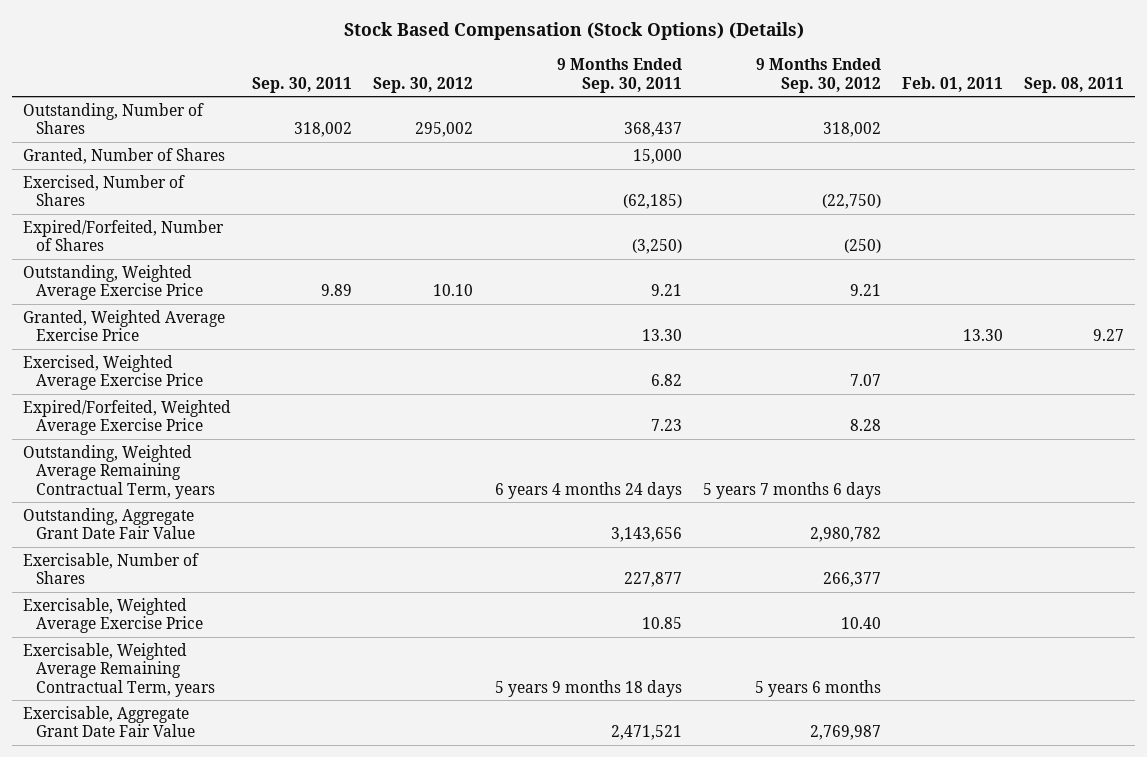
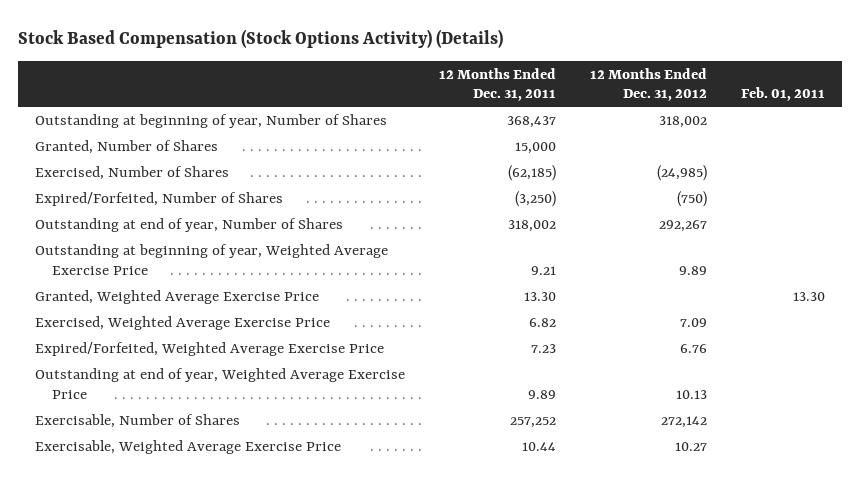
- Stock Based Compensation (Stock Options) (Details)
+ Stock Based Compensation (Stock Options Activity) (Details)
- | Sep. 30, 2011 | Sep. 30, 2012 | 9 Months Ended Sep. 30, 2011 | 9 Months Ended Sep. 30, 2012 | Feb. 01, 2011 | Sep. 08, 2011
+ | 12 Months Ended Dec. 31, 2011 | 12 Months Ended Dec. 31, 2012 | Feb. 01, 2011
- Outstanding, Number of Shares | 318,002 | 295,002 | 368,437 | 318,002 | |
+ Outstanding at beginning of year, Number of Shares | 368,437 | 318,002 |
- Outstanding, Weighted Average Exercise Price | 9.89 | 10.10 | 9.21 | 9.21 | |
+ Outstanding at end of year, Number of Shares | 318,002 | 292,267 |
+ Outstanding at beginning of year, Weighted Average Exercise Price | 9.21 | 9.89 |
- Outstanding, Weighted Average Remaining Contractual Term, years | | | 6 years 4 months 24 days | 5 years 7 months 6 days | |
- Outstanding, Aggregate Grant Date Fair Value | | | 3,143,656 | 2,980,782 | |
+ Outstanding at end of year, Weighted Average Exercise Price | 9.89 | 10.13 |
- Exercisable, Weighted Average Remaining Contractual Term, years | | | 5 years 9 months 18 days | 5 years 6 months | |
- Exercisable, Aggregate Grant Date Fair Value | | | 2,471,521 | 2,769,987 | |

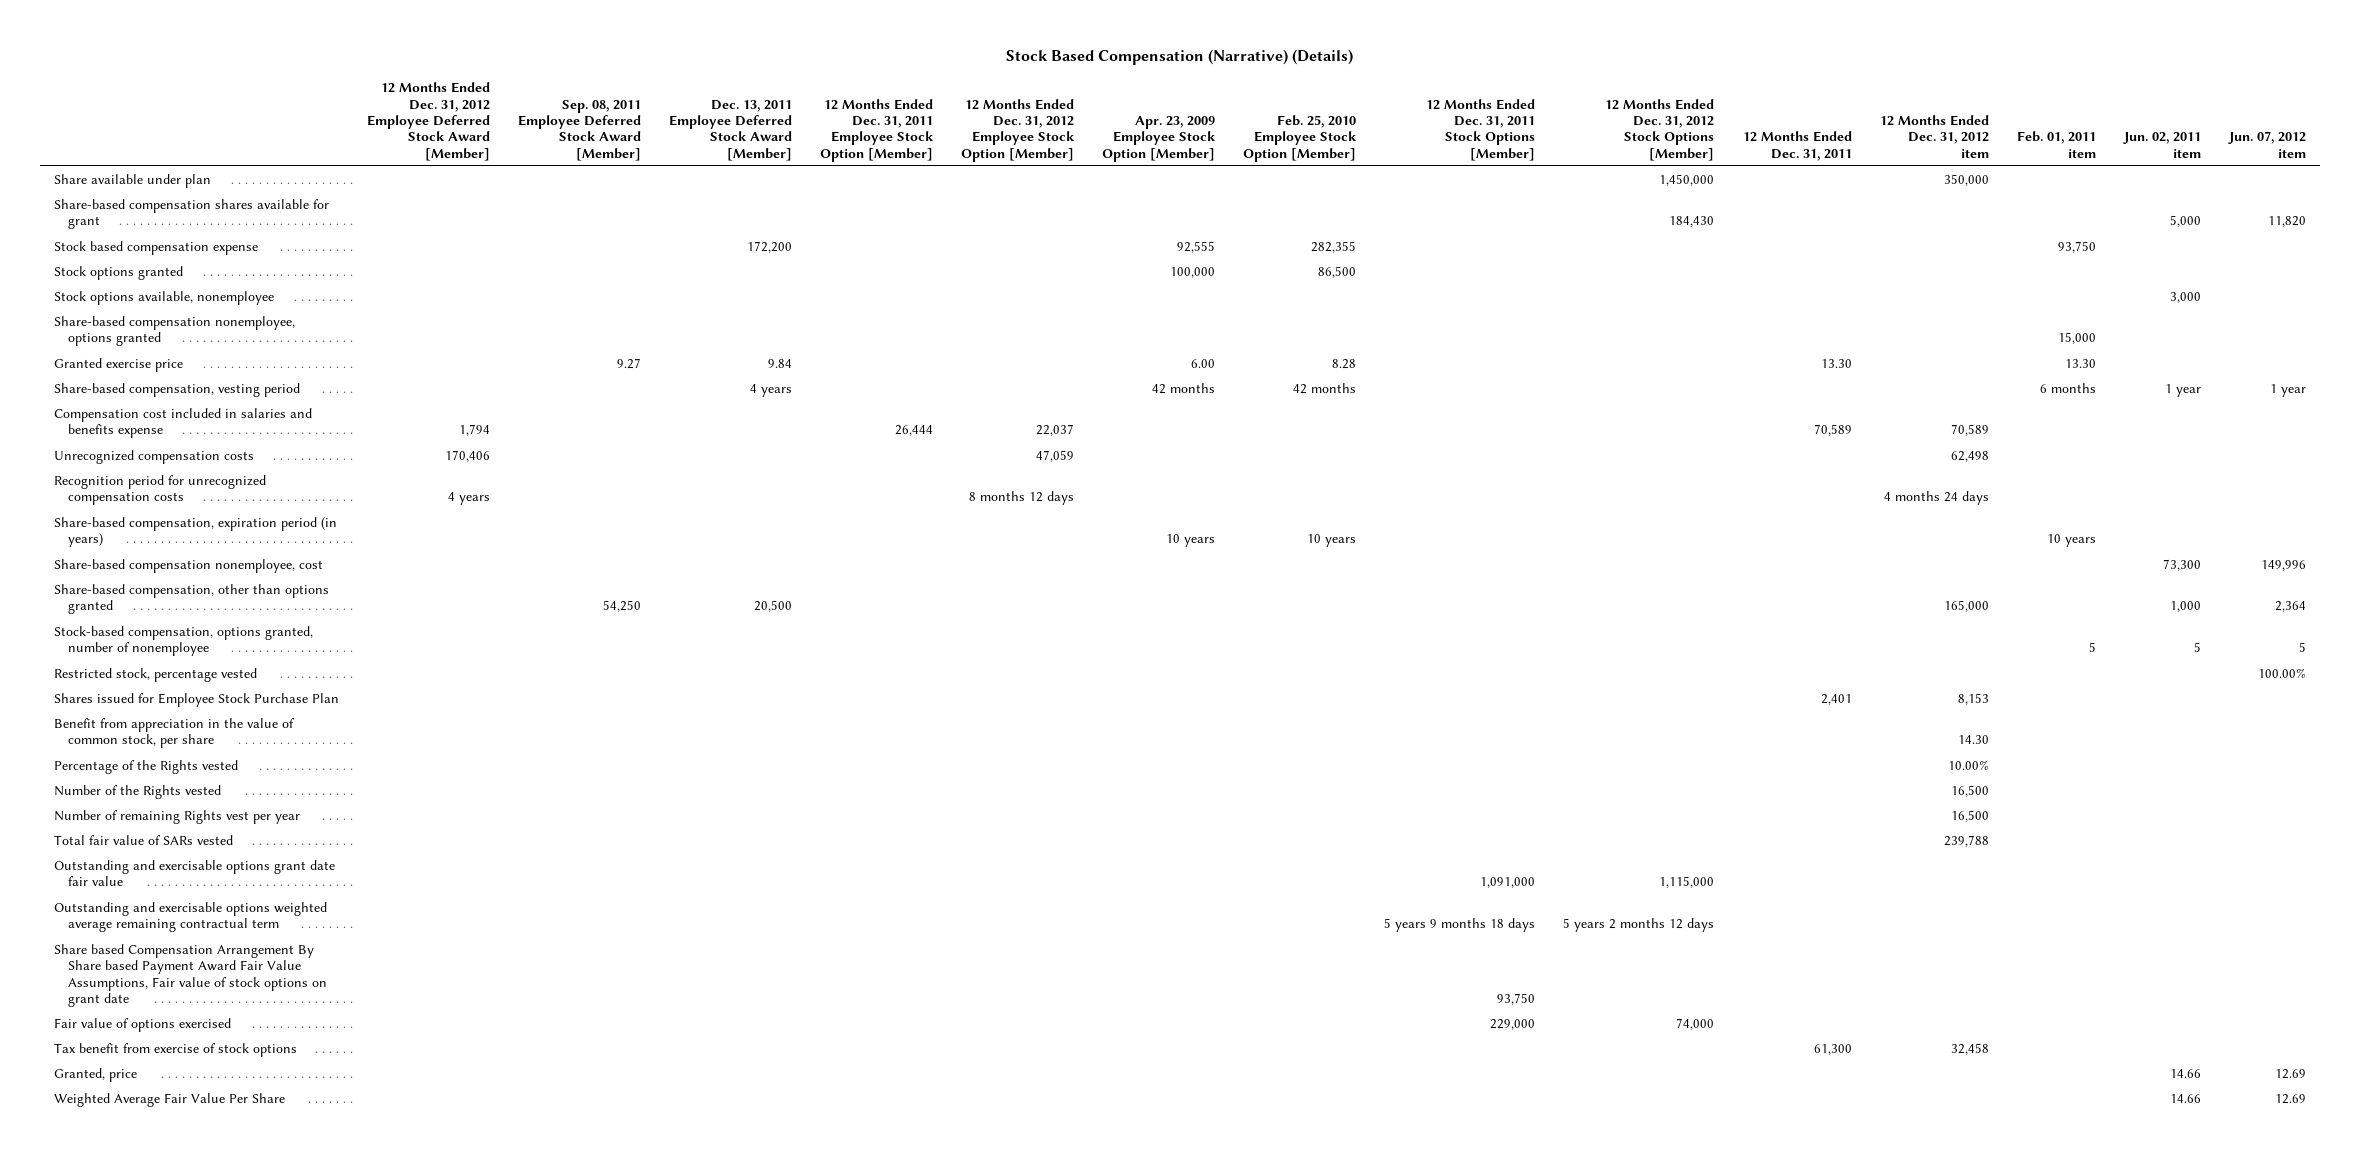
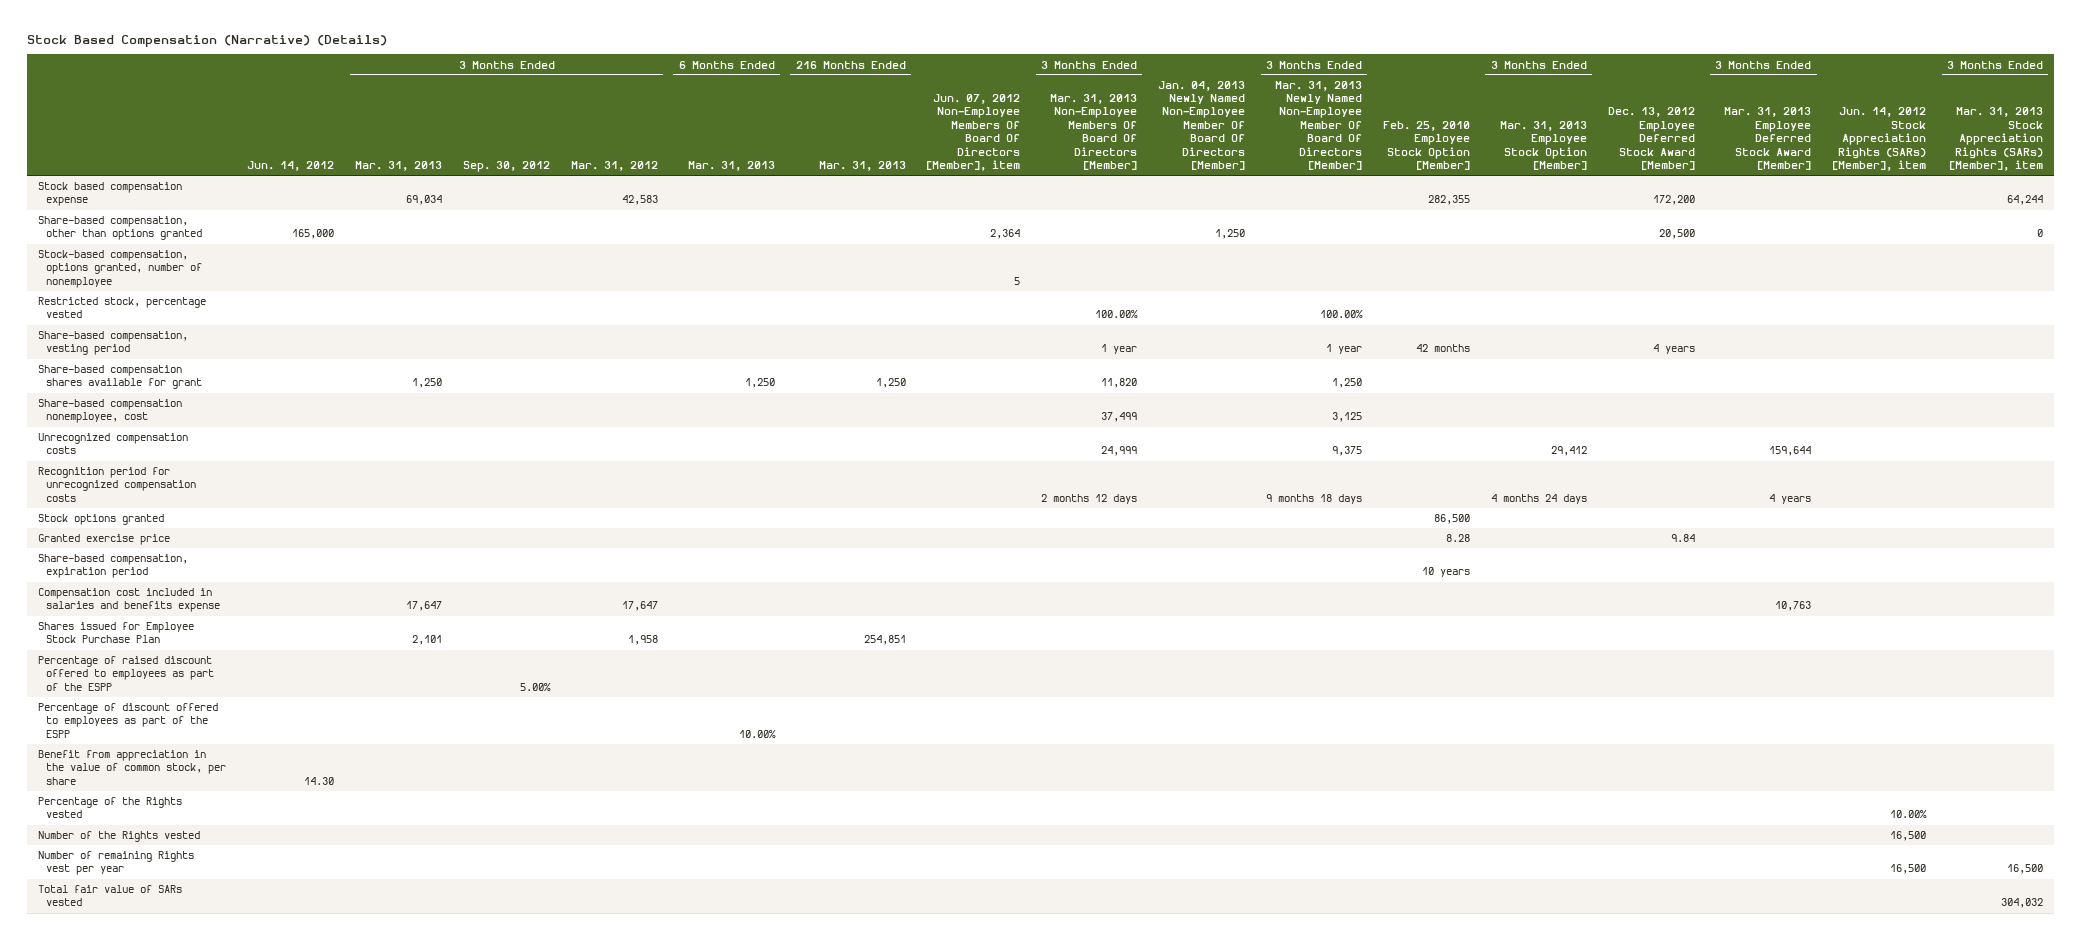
- | 12 Months Ended Dec. 31, 2012 Employee Deferred Stock Award [Member] | Sep. 08, 2011 Employee Deferred Stock Award [Member] | Dec. 13, 2011 Employee Deferred Stock Award [Member] | 12 Months Ended Dec. 31, 2011 Employee Stock Option [Member] | 12 Months Ended Dec. 31, 2012 Employee Stock Option [Member] | Apr. 23, 2009 Employee Stock Option [Member] | Feb. 25, 2010 Employee Stock Option [Member] | 12 Months Ended Dec. 31, 2011 Stock Options [Member] | 12 Months Ended Dec. 31, 2012 Stock Options [Member] | 12 Months Ended Dec. 31, 2011 | 12 Months Ended Dec. 31, 2012 item | Feb. 01, 2011 item | Jun. 02, 2011 item | Jun. 07, 2012 item
+ | Jun. 14, 2012 | 3 Months Ended Mar. 31, 2013 | 3 Months Ended Sep. 30, 2012 | 3 Months Ended Mar. 31, 2012 | 6 Months Ended Mar. 31, 2013 | 216 Months Ended Mar. 31, 2013 | Jun. 07, 2012 Non-Employee Members Of Board Of Directors [Member], item | 3 Months Ended Mar. 31, 2013 Non-Employee Members Of Board Of Directors [Member] | Jan. 04, 2013 Newly Named Non-Employee Member Of Board Of Directors [Member] | 3 Months Ended Mar. 31, 2013 Newly Named Non-Employee Member Of Board Of Directors [Member] | Feb. 25, 2010 Employee Stock Option [Member] | 3 Months Ended Mar. 31, 2013 Employee Stock Option [Member] | Dec. 13, 2012 Employee Deferred Stock Award [Member] | 3 Months Ended Mar. 31, 2013 Employee Deferred Stock Award [Member] | Jun. 14, 2012 Stock Appreciation Rights (SARs) [Member], item | 3 Months Ended Mar. 31, 2013 Stock Appreciation Rights (SARs) [Member], item
- Share available under plan | | | | | | | | | 1,450,000 | | 350,000 | | |
- Stock options available, nonemployee | | | | | | | | | | | | | 3,000 |
- Share-based compensation nonemployee, options granted | | | | | | | | | | | | 15,000 | |
- Share-based compensation, expiration period (in years) | | | | | | 10 years | 10 years | | | | | 10 years | |
moved down: Share-based compensation, vesting period | | | | | | | | 1 year | | 1 year | 42 months | | 4 years | | |
moved down: Share-based compensation shares available for grant | | 1,250 | | | 1,250 | 1,250 | | 11,820 | | 1,250 | | | | | |
moved down: Share-based compensation nonemployee, cost | | | | | | | | 37,499 | | 3,125 | | | | | |
moved down: Unrecognized compensation costs | | | | | | | | 24,999 | | 9,375 | | 29,412 | | 159,644 | |
moved down: Recognition period for unrecognized compensation costs | | | | | | | | 2 months 12 days | | 9 months 18 days | | 4 months 24 days | | 4 years | |
moved down: Stock options granted | | | | | | | | | | | 86,500 | | | | |
moved down: Granted exercise price | | | | | | | | | | | 8.28 | | 9.84 | | |
+ Share-based compensation, expiration period | | | | | | | | | | | 10 years | | | | |
moved down: Compensation cost included in salaries and benefits expense | | 17,647 | | 17,647 | | | | | | | | | | 10,763 | |
+ Percentage of raised discount offered to employees as part of the ESPP | | | 5.00% | | | | | | | | | | | | |
+ Percentage of discount offered to employees as part of the ESPP | | | | | 10.00% | | | | | | | | | | |
- Outstanding and exercisable options grant date fair value | | | | | | | | 1,091,000 | 1,115,000 | | | | |
- Outstanding and exercisable options weighted average remaining contractual term | | | | | | | | 5 years 9 months 18 days | 5 years 2 months 12 days | | | | |
- Share based Compensation Arrangement By Share based Payment Award Fair Value Assumptions, Fair value of stock options on grant date | | | | | | | | 93,750 | | | | | |
- Fair value of options exercised | | | | | | | | 229,000 | 74,000 | | | | |
- Tax benefit from exercise of stock options | | | | | | | | | | 61,300 | 32,458 | | |
- Granted, price | | | | | | | | | | | | | 14.66 | 12.69
- Weighted Average Fair Value Per Share | | | | | | | | | | | | | 14.66 | 12.69

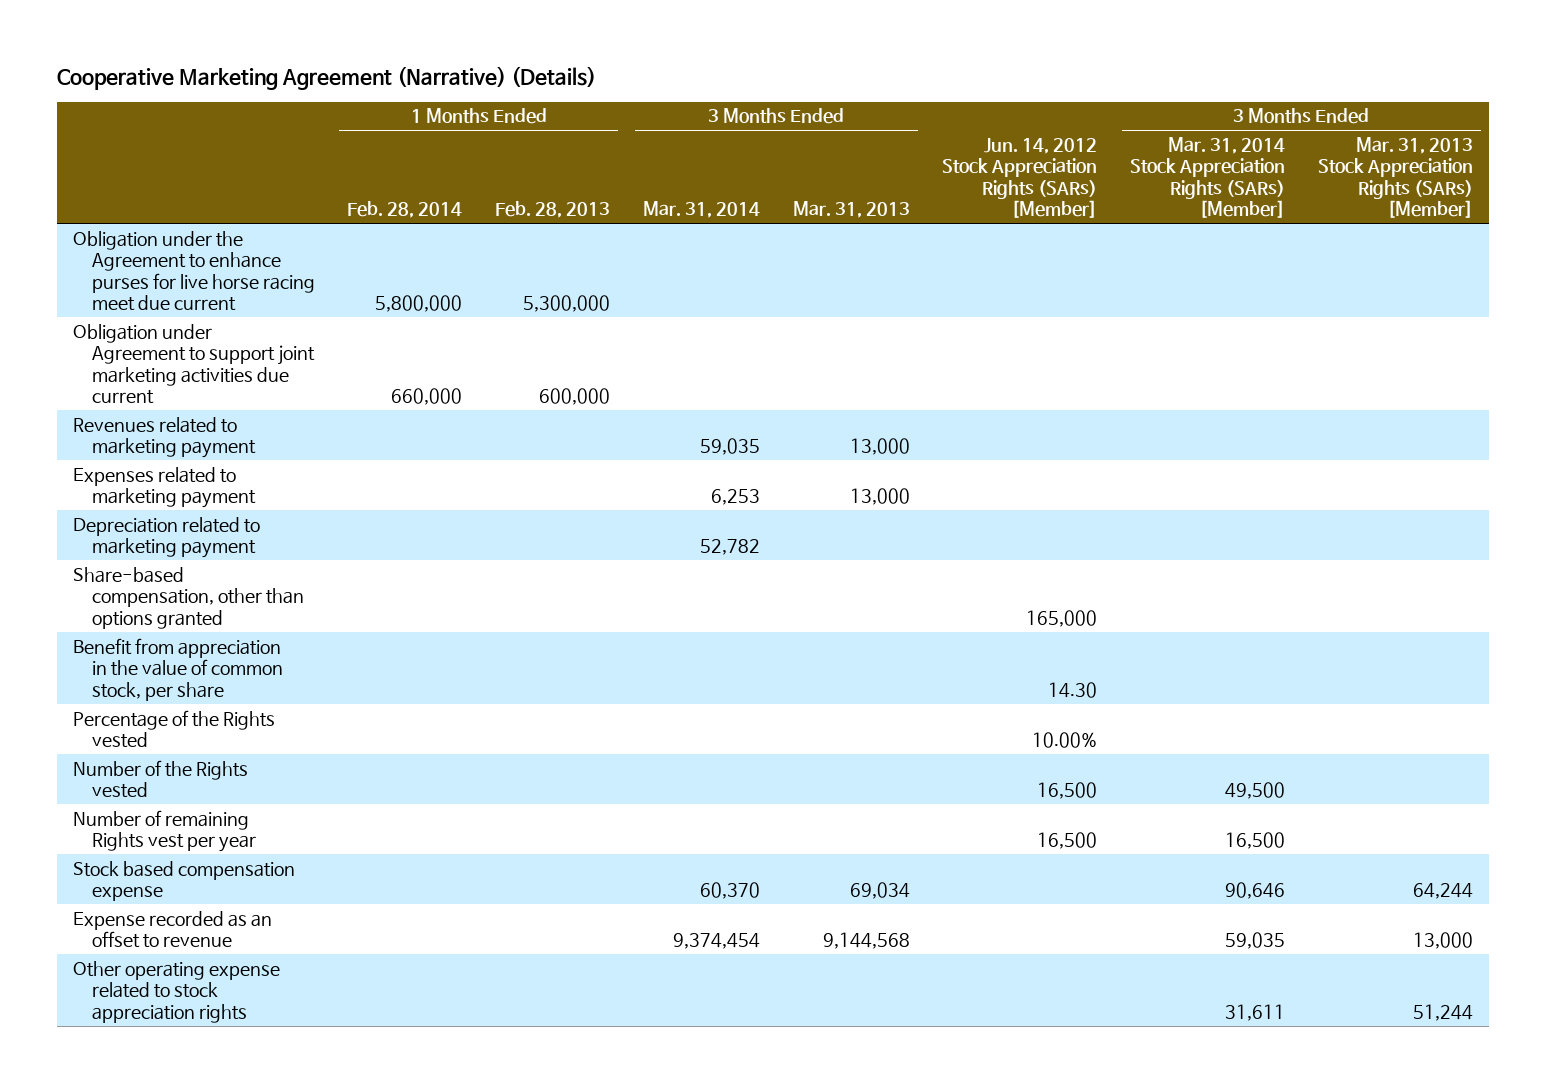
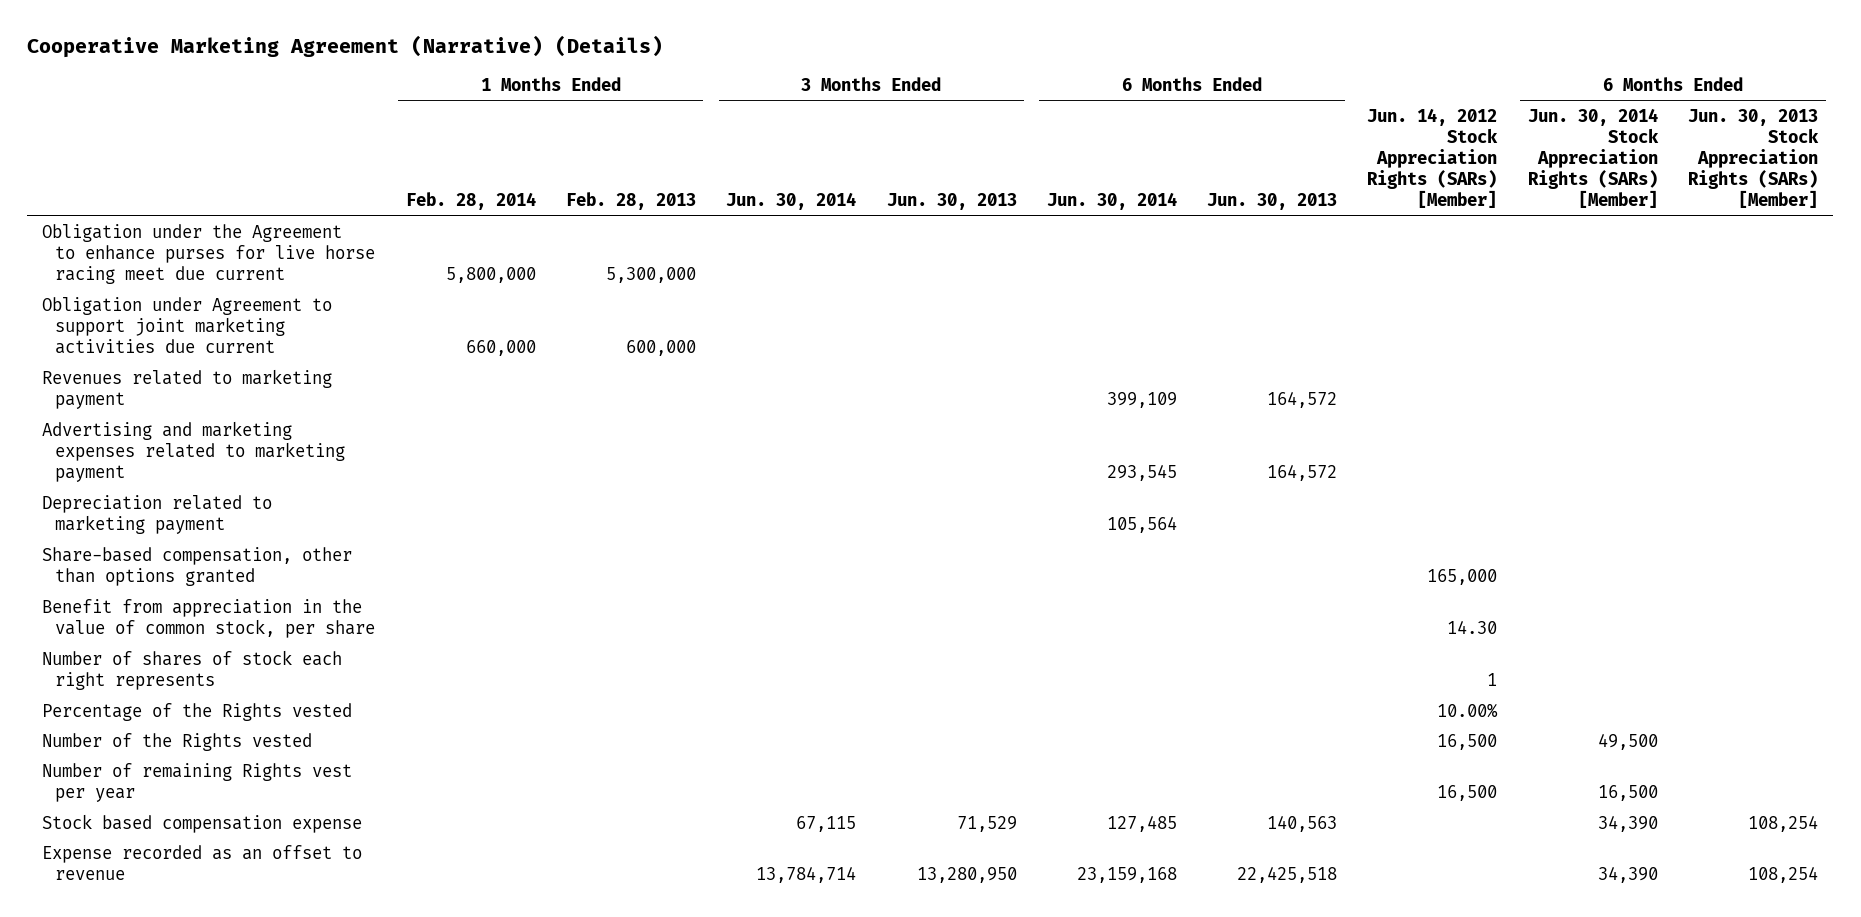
- | 1 Months Ended Feb. 28, 2014 | 1 Months Ended Feb. 28, 2013 | 3 Months Ended Mar. 31, 2014 | 3 Months Ended Mar. 31, 2013 | Jun. 14, 2012 Stock Appreciation Rights (SARs) [Member] | 3 Months Ended Mar. 31, 2014 Stock Appreciation Rights (SARs) [Member] | 3 Months Ended Mar. 31, 2013 Stock Appreciation Rights (SARs) [Member]
+ | 1 Months Ended Feb. 28, 2014 | 1 Months Ended Feb. 28, 2013 | 3 Months Ended Jun. 30, 2014 | 3 Months Ended Jun. 30, 2013 | 6 Months Ended Jun. 30, 2014 | 6 Months Ended Jun. 30, 2013 | Jun. 14, 2012 Stock Appreciation Rights (SARs) [Member] | 6 Months Ended Jun. 30, 2014 Stock Appreciation Rights (SARs) [Member] | 6 Months Ended Jun. 30, 2013 Stock Appreciation Rights (SARs) [Member]
- Expenses related to marketing payment | | | 6,253 | 13,000 | | |
+ Advertising and marketing expenses related to marketing payment | | | | | 293,545 | 164,572 | | |
+ Number of shares of stock each right represents | | | | | | | 1 | |
- Other operating expense related to stock appreciation rights | | | | | | 31,611 | 51,244

